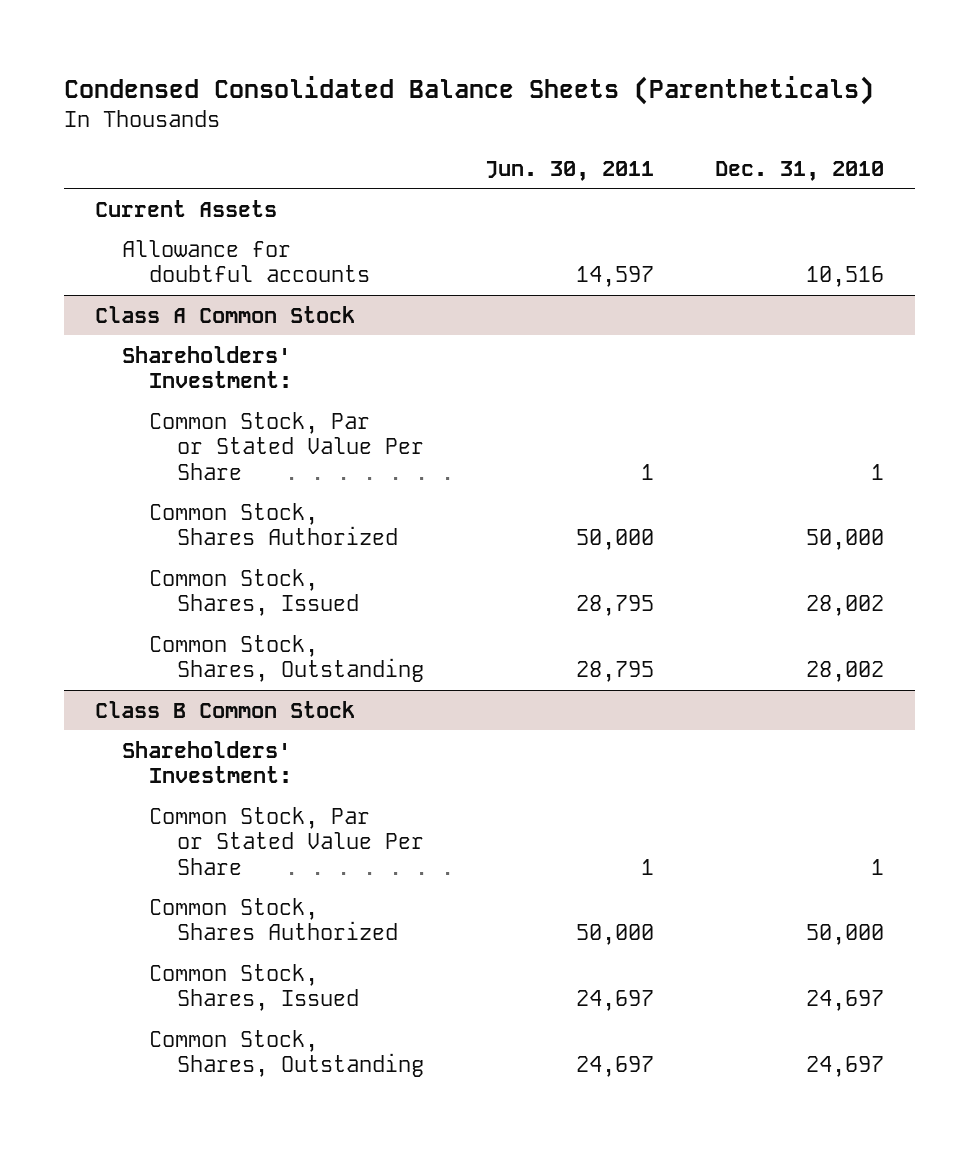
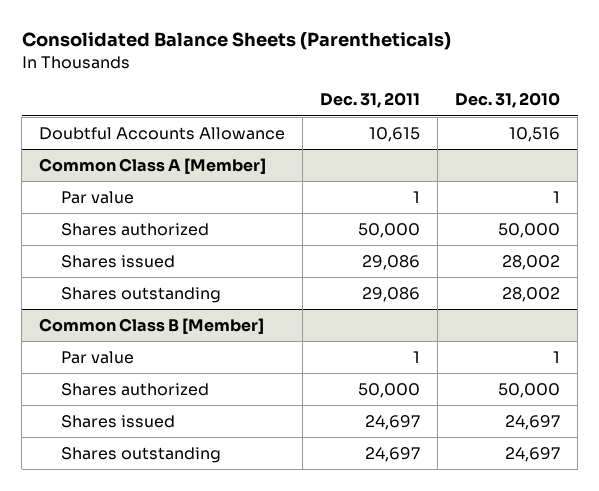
- Condensed Consolidated Balance Sheets (Parentheticals)
+ Consolidated Balance Sheets (Parentheticals)
- | Jun. 30, 2011 | Dec. 31, 2010
+ | Dec. 31, 2011 | Dec. 31, 2010
- Current Assets
- Allowance for doubtful accounts | 14,597 | 10,516
- Class A Common Stock
- Shareholders' Investment:
- Common Stock, Par or Stated Value Per Share | 1 | 1
- Common Stock, Shares Authorized | 50,000 | 50,000
- Common Stock, Shares, Issued | 28,795 | 28,002
- Common Stock, Shares, Outstanding | 28,795 | 28,002
- Class B Common Stock
- Shareholders' Investment:
- Common Stock, Par or Stated Value Per Share | 1 | 1
- Common Stock, Shares Authorized | 50,000 | 50,000
- Common Stock, Shares, Issued | 24,697 | 24,697
- Common Stock, Shares, Outstanding | 24,697 | 24,697
+ Doubtful Accounts Allowance | 10,615 | 10,516
+ Common Class A [Member]
+ Par value | 1 | 1
+ Shares authorized | 50,000 | 50,000
+ Shares issued | 29,086 | 28,002
+ Shares outstanding | 29,086 | 28,002
+ Common Class B [Member]
+ Par value | 1 | 1
+ Shares authorized | 50,000 | 50,000
+ Shares issued | 24,697 | 24,697
+ Shares outstanding | 24,697 | 24,697

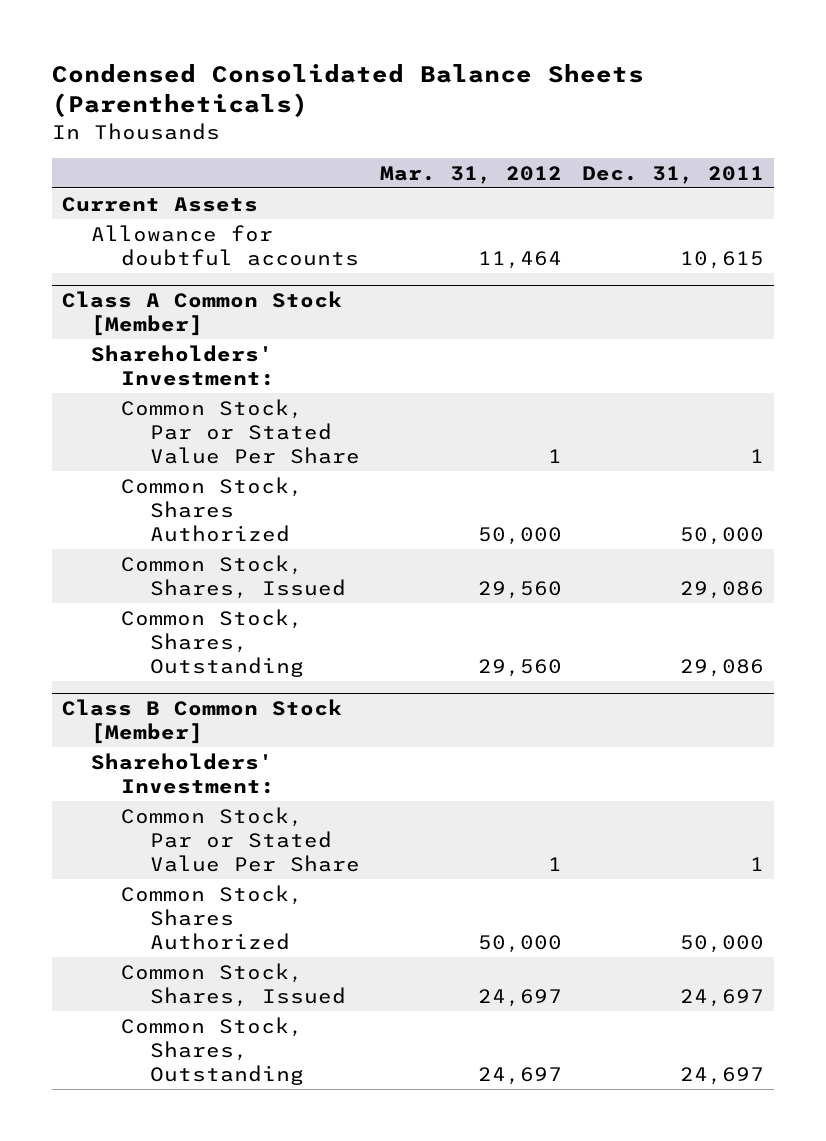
- Consolidated Balance Sheets (Parentheticals)
+ Condensed Consolidated Balance Sheets (Parentheticals)
- | Dec. 31, 2011 | Dec. 31, 2010
+ | Mar. 31, 2012 | Dec. 31, 2011
- Doubtful Accounts Allowance | 10,615 | 10,516
- Common Class A [Member]
- Par value | 1 | 1
- Shares authorized | 50,000 | 50,000
- Shares issued | 29,086 | 28,002
- Shares outstanding | 29,086 | 28,002
- Common Class B [Member]
- Par value | 1 | 1
- Shares authorized | 50,000 | 50,000
- Shares issued | 24,697 | 24,697
- Shares outstanding | 24,697 | 24,697
+ Current Assets
+ Allowance for doubtful accounts | 11,464 | 10,615
+ Class A Common Stock [Member]
+ Shareholders' Investment:
+ Common Stock, Par or Stated Value Per Share | 1 | 1
+ Common Stock, Shares Authorized | 50,000 | 50,000
+ Common Stock, Shares, Issued | 29,560 | 29,086
+ Common Stock, Shares, Outstanding | 29,560 | 29,086
+ Class B Common Stock [Member]
+ Shareholders' Investment:
+ Common Stock, Par or Stated Value Per Share | 1 | 1
+ Common Stock, Shares Authorized | 50,000 | 50,000
+ Common Stock, Shares, Issued | 24,697 | 24,697
+ Common Stock, Shares, Outstanding | 24,697 | 24,697

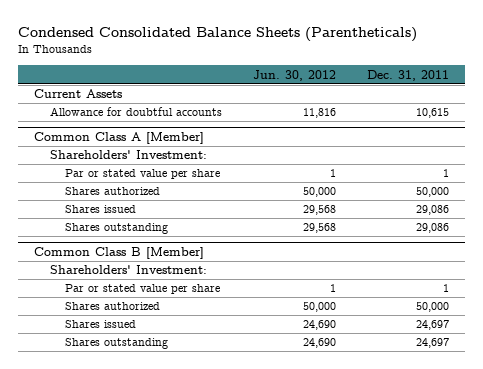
- | Mar. 31, 2012 | Dec. 31, 2011
+ | Jun. 30, 2012 | Dec. 31, 2011
- Class A Common Stock [Member]
+ Common Class A [Member]
- Common Stock, Par or Stated Value Per Share | 1 | 1
- Common Stock, Shares Authorized | 50,000 | 50,000
- Common Stock, Shares, Issued | 29,560 | 29,086
- Common Stock, Shares, Outstanding | 29,560 | 29,086
- Class B Common Stock [Member]
+ Par or stated value per share | 1 | 1
+ Shares authorized | 50,000 | 50,000
+ Shares issued | 29,568 | 29,086
+ Shares outstanding | 29,568 | 29,086
+ Common Class B [Member]
- Common Stock, Par or Stated Value Per Share | 1 | 1
- Common Stock, Shares Authorized | 50,000 | 50,000
- Common Stock, Shares, Issued | 24,697 | 24,697
- Common Stock, Shares, Outstanding | 24,697 | 24,697
+ Par or stated value per share | 1 | 1
+ Shares authorized | 50,000 | 50,000
+ Shares issued | 24,690 | 24,697
+ Shares outstanding | 24,690 | 24,697

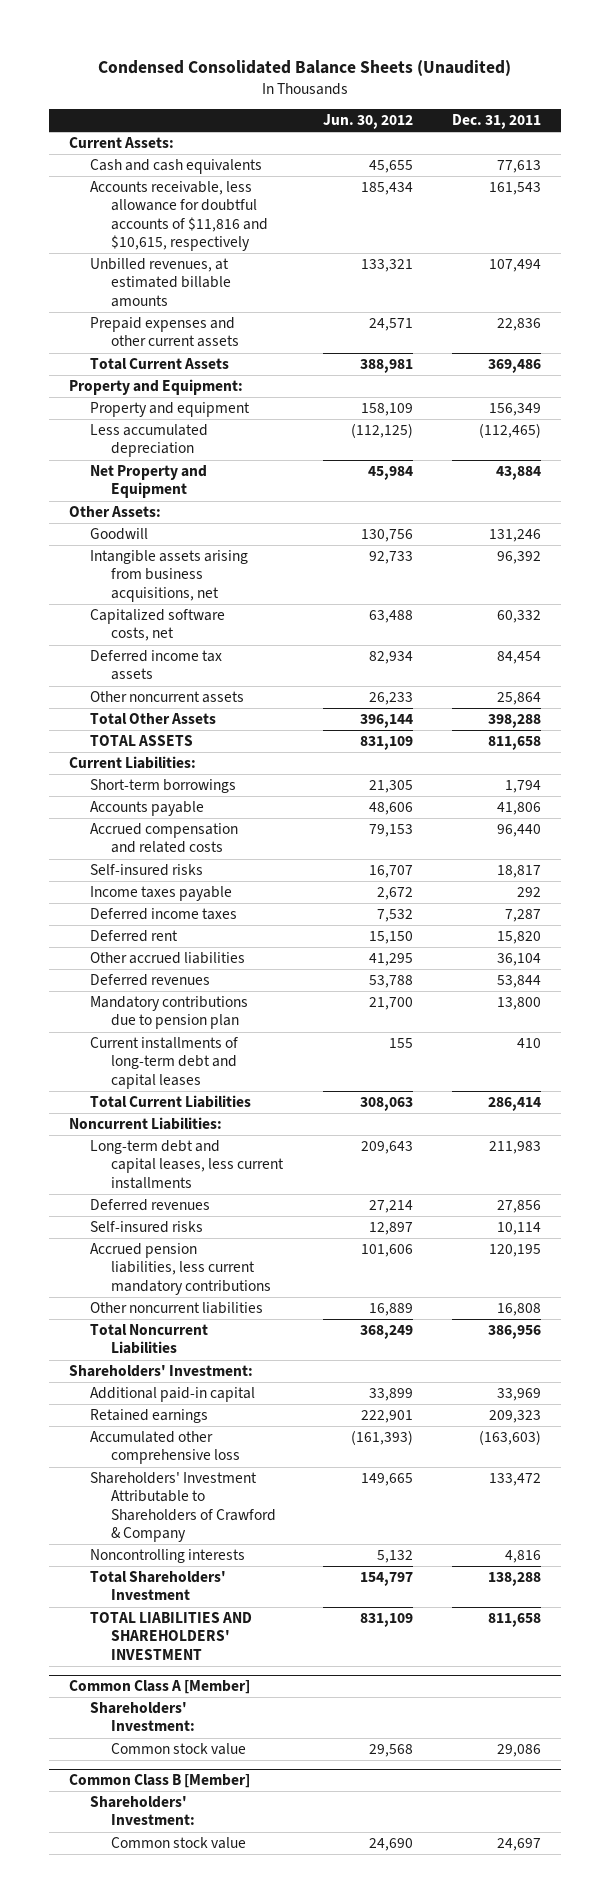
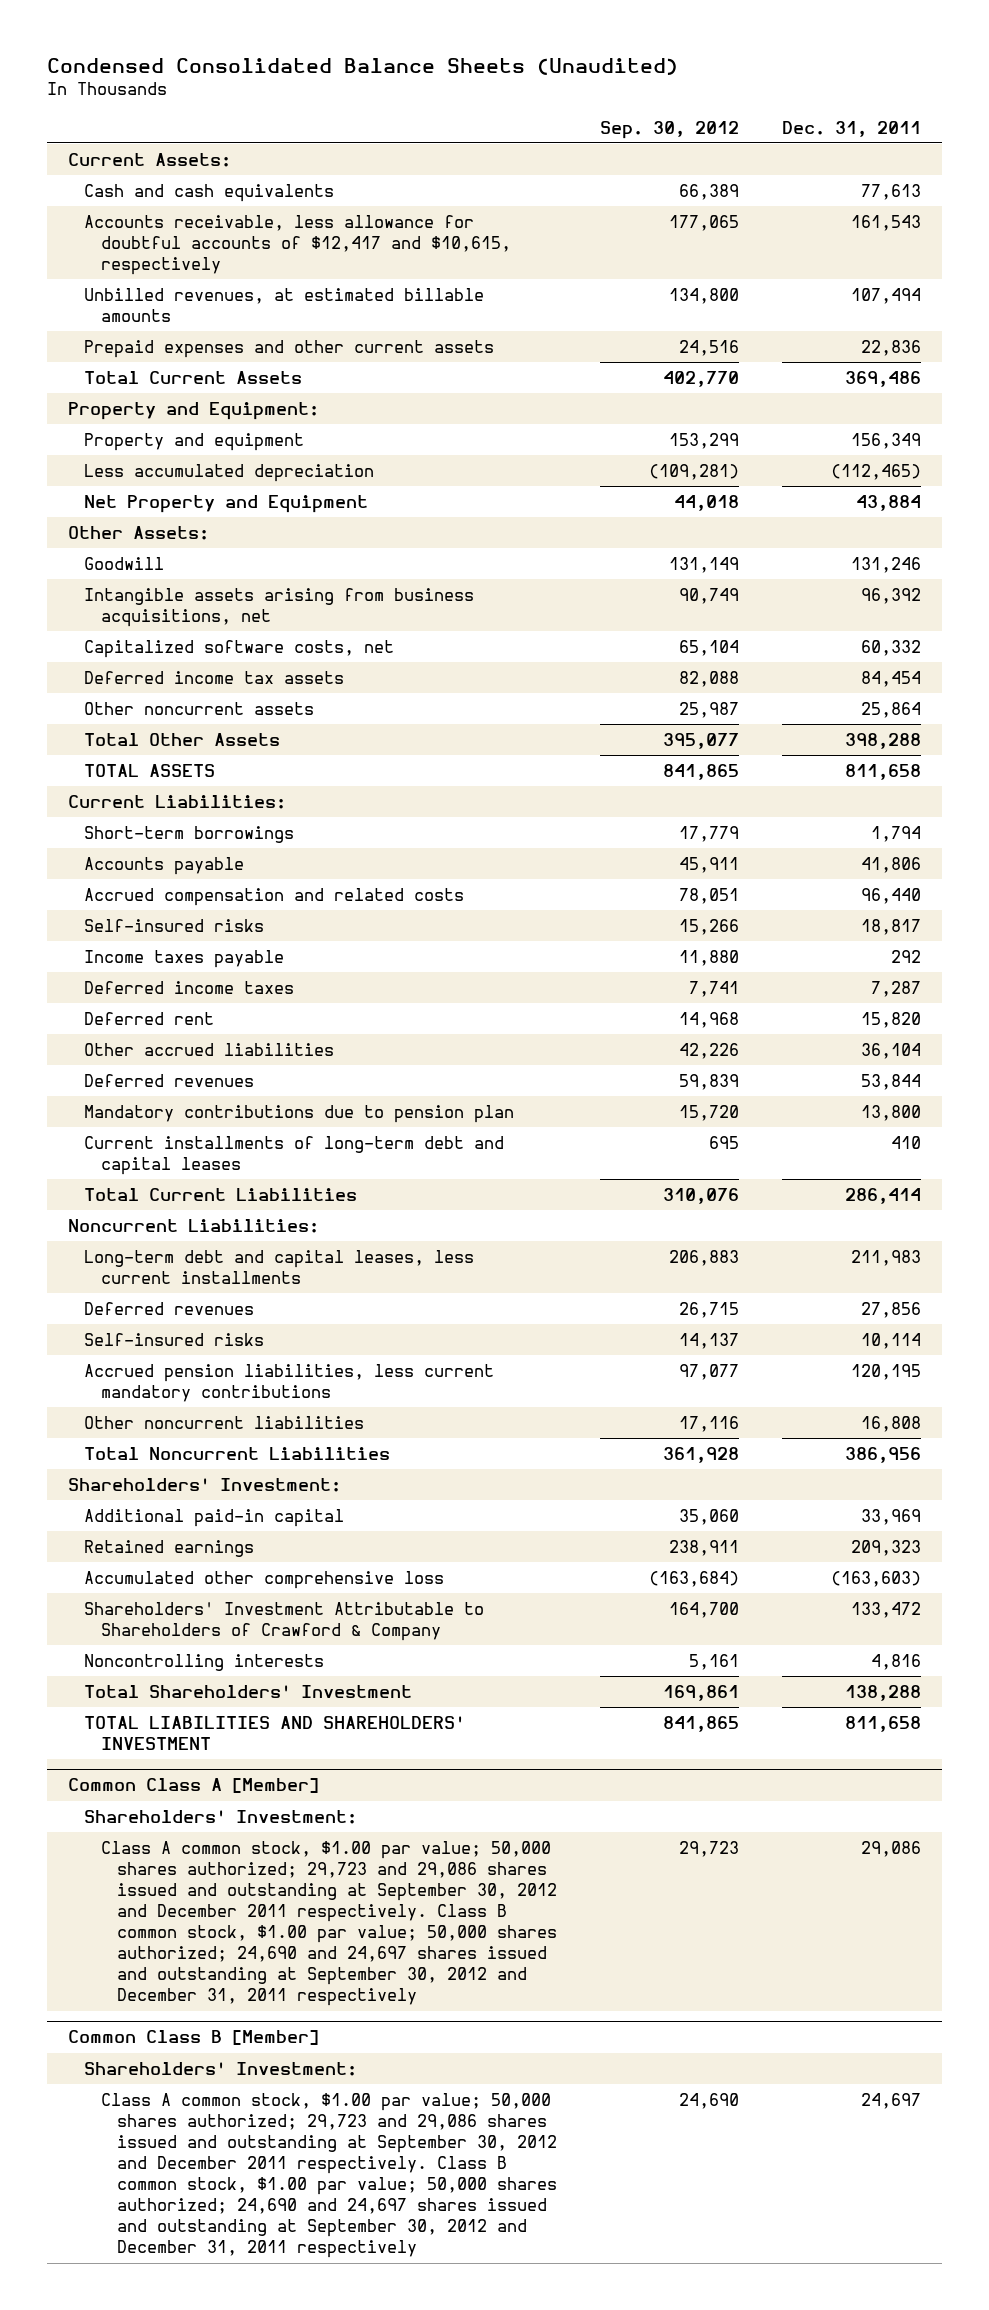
- | Jun. 30, 2012 | Dec. 31, 2011
+ | Sep. 30, 2012 | Dec. 31, 2011
- Accounts receivable, less allowance for doubtful accounts of $11,816 and $10,615, respectively | 185,434 | 161,543
+ Accounts receivable, less allowance for doubtful accounts of $12,417 and $10,615, respectively | 177,065 | 161,543
@ Common Class A [Member]
- Common stock value | 29,568 | 29,086
+ Class A common stock, $1.00 par value; 50,000 shares authorized; 29,723 and 29,086 shares issued and outstanding at September 30, 2012 and December 2011 respectively. Class B common stock, $1.00 par value; 50,000 shares authorized; 24,690 and 24,697 shares issued and outstanding at September 30, 2012 and December 31, 2011 respectively | 29,723 | 29,086
@ Common Class B [Member]
- Common stock value | 24,690 | 24,697
+ Class A common stock, $1.00 par value; 50,000 shares authorized; 29,723 and 29,086 shares issued and outstanding at September 30, 2012 and December 2011 respectively. Class B common stock, $1.00 par value; 50,000 shares authorized; 24,690 and 24,697 shares issued and outstanding at September 30, 2012 and December 31, 2011 respectively | 24,690 | 24,697

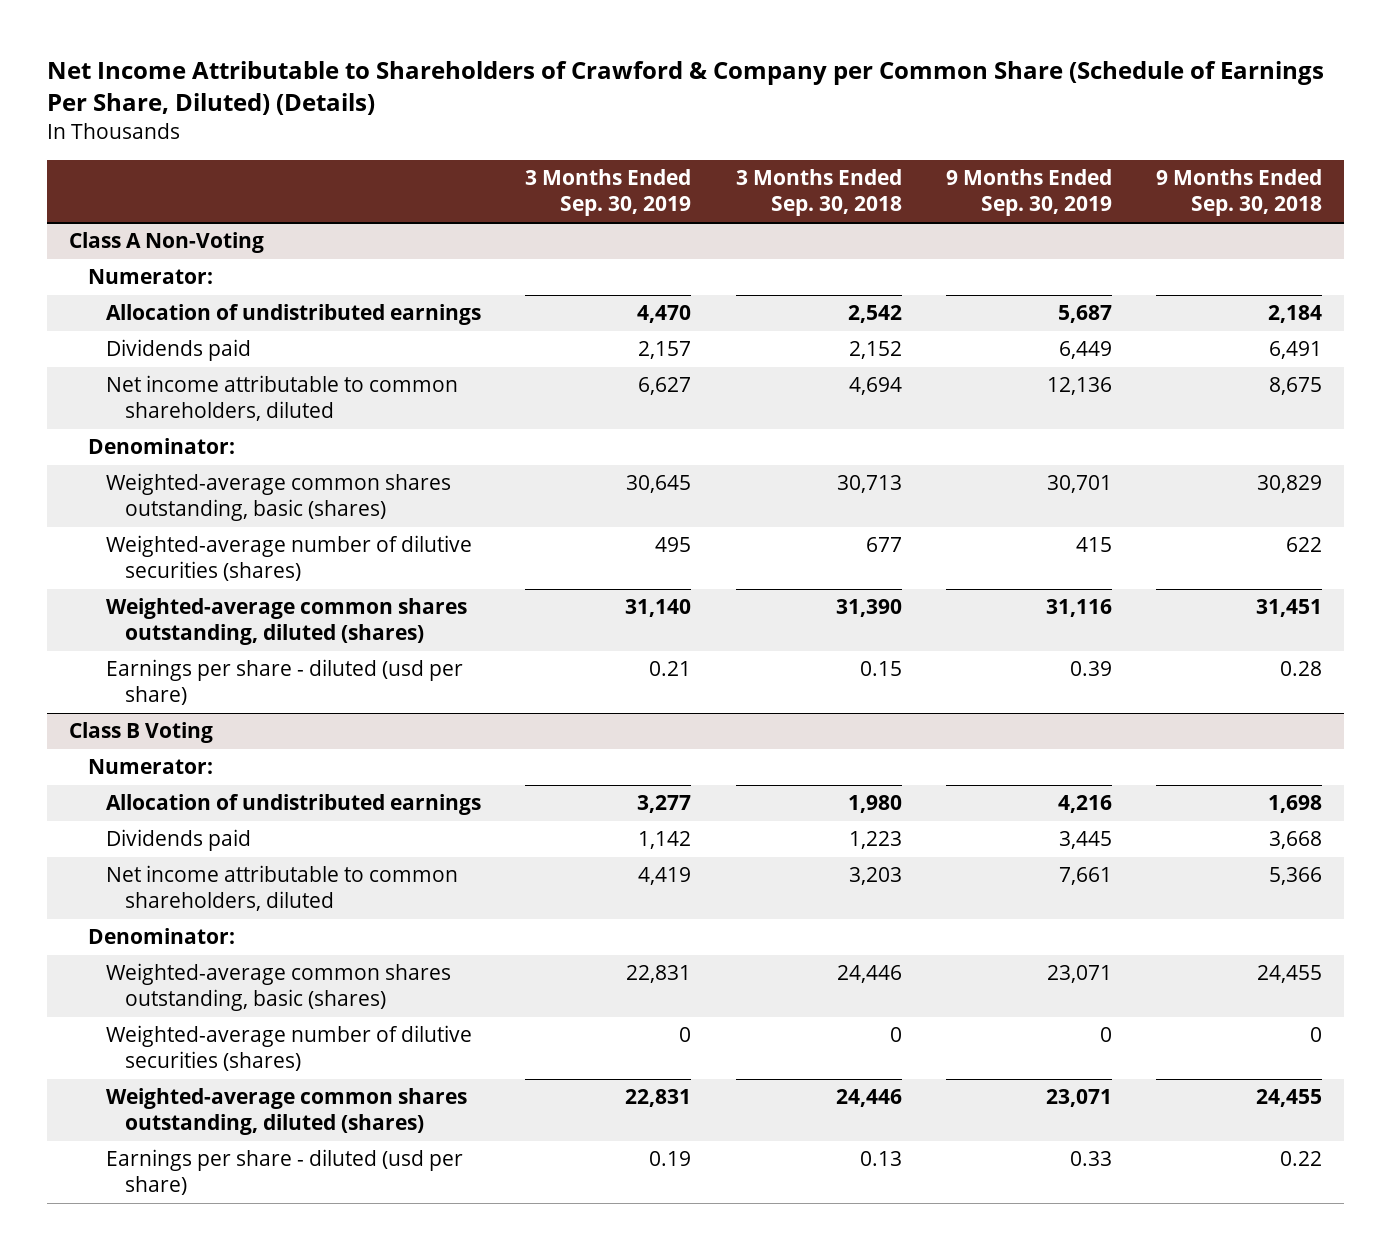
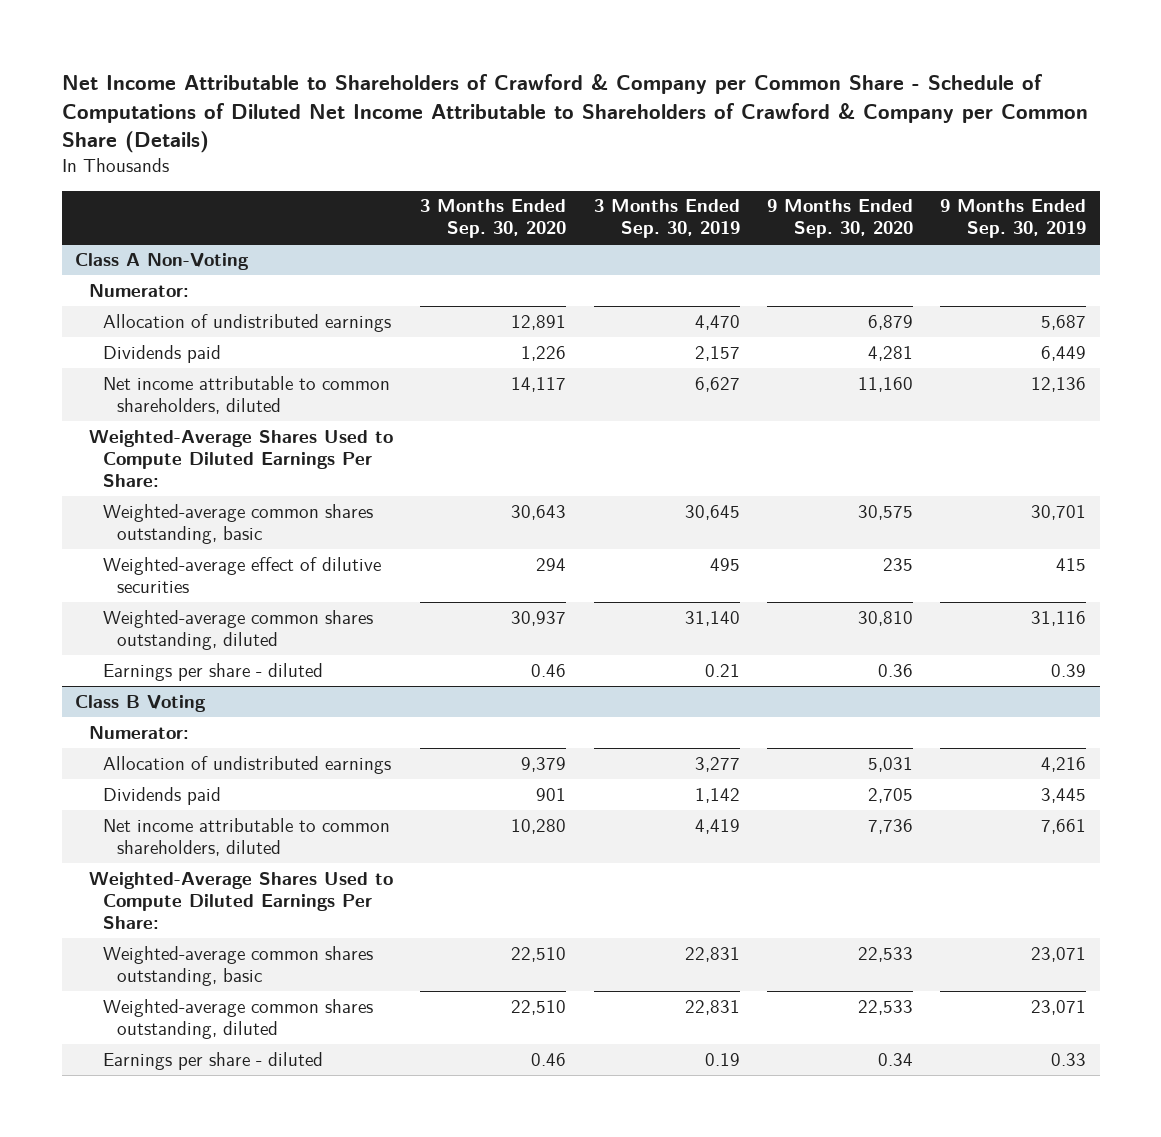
- Net Income Attributable to Shareholders of Crawford & Company per Common Share (Schedule of Earnings Per Share, Diluted) (Details)
+ Net Income Attributable to Shareholders of Crawford & Company per Common Share - Schedule of Computations of Diluted Net Income Attributable to Shareholders of Crawford & Company per Common Share (Details)
- | 3 Months Ended Sep. 30, 2019 | 3 Months Ended Sep. 30, 2018 | 9 Months Ended Sep. 30, 2019 | 9 Months Ended Sep. 30, 2018
+ | 3 Months Ended Sep. 30, 2020 | 3 Months Ended Sep. 30, 2019 | 9 Months Ended Sep. 30, 2020 | 9 Months Ended Sep. 30, 2019
@ Class A Non-Voting
- Denominator:
- Weighted-average common shares outstanding, basic (shares) | 30,645 | 30,713 | 30,701 | 30,829
- Weighted-average number of dilutive securities (shares) | 495 | 677 | 415 | 622
- Weighted-average common shares outstanding, diluted (shares) | 31,140 | 31,390 | 31,116 | 31,451
- Earnings per share - diluted (usd per share) | 0.21 | 0.15 | 0.39 | 0.28
+ Weighted-Average Shares Used to Compute Diluted Earnings Per Share:
+ Weighted-average common shares outstanding, basic | 30,643 | 30,645 | 30,575 | 30,701
+ Weighted-average effect of dilutive securities | 294 | 495 | 235 | 415
+ Weighted-average common shares outstanding, diluted | 30,937 | 31,140 | 30,810 | 31,116
+ Earnings per share - diluted | 0.46 | 0.21 | 0.36 | 0.39
@ Class B Voting
- Denominator:
- Weighted-average common shares outstanding, basic (shares) | 22,831 | 24,446 | 23,071 | 24,455
- Weighted-average number of dilutive securities (shares) | 0 | 0 | 0 | 0
- Weighted-average common shares outstanding, diluted (shares) | 22,831 | 24,446 | 23,071 | 24,455
- Earnings per share - diluted (usd per share) | 0.19 | 0.13 | 0.33 | 0.22
+ Weighted-Average Shares Used to Compute Diluted Earnings Per Share:
+ Weighted-average common shares outstanding, basic | 22,510 | 22,831 | 22,533 | 23,071
+ Weighted-average common shares outstanding, diluted | 22,510 | 22,831 | 22,533 | 23,071
+ Earnings per share - diluted | 0.46 | 0.19 | 0.34 | 0.33

